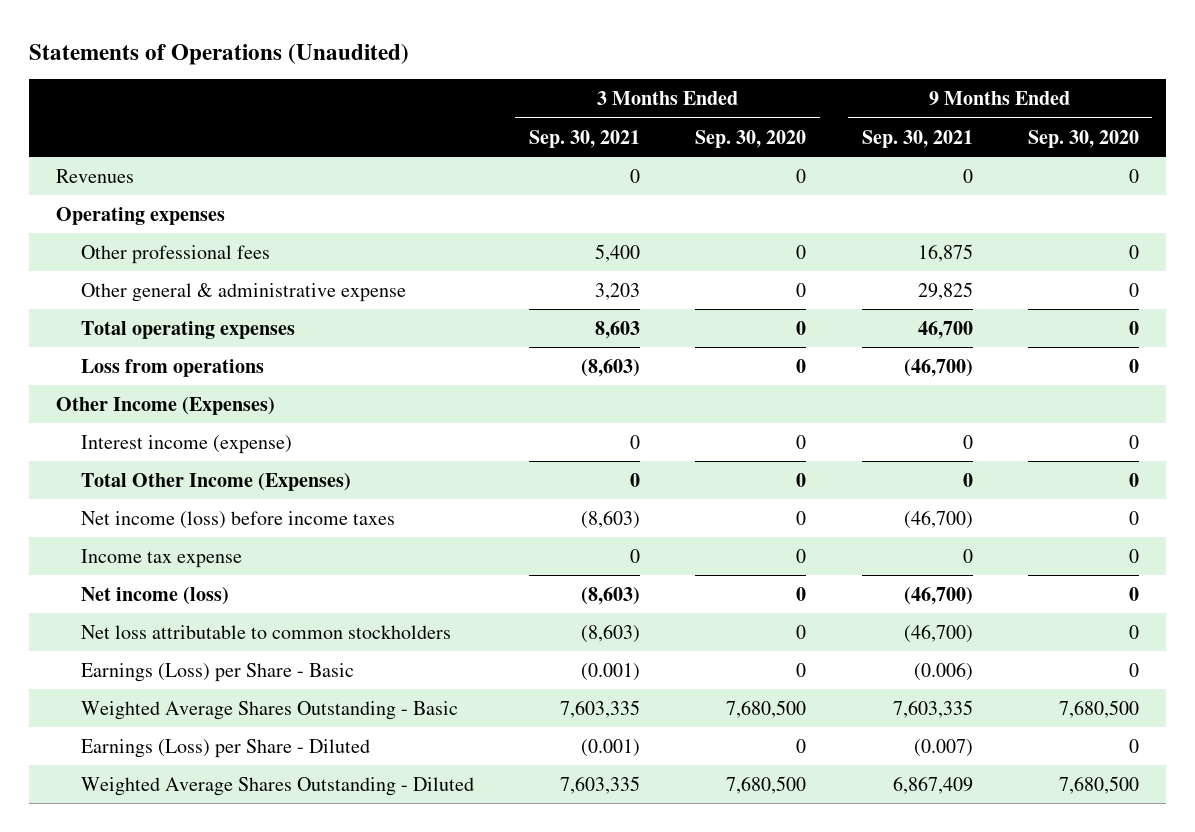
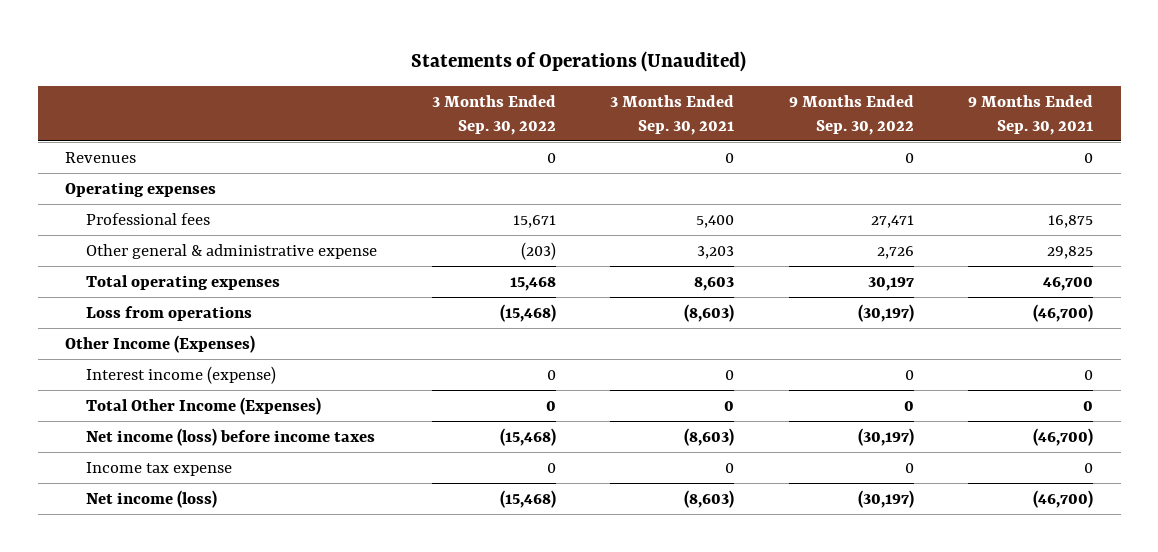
- | 3 Months Ended Sep. 30, 2021 | 3 Months Ended Sep. 30, 2020 | 9 Months Ended Sep. 30, 2021 | 9 Months Ended Sep. 30, 2020
+ | 3 Months Ended Sep. 30, 2022 | 3 Months Ended Sep. 30, 2021 | 9 Months Ended Sep. 30, 2022 | 9 Months Ended Sep. 30, 2021
- Other professional fees | 5,400 | 0 | 16,875 | 0
+ Professional fees | 15,671 | 5,400 | 27,471 | 16,875
- Net loss attributable to common stockholders | (8,603) | 0 | (46,700) | 0
- Earnings (Loss) per Share - Basic | (0.001) | 0 | (0.006) | 0
- Weighted Average Shares Outstanding - Basic | 7,603,335 | 7,680,500 | 7,603,335 | 7,680,500
- Earnings (Loss) per Share - Diluted | (0.001) | 0 | (0.007) | 0
- Weighted Average Shares Outstanding - Diluted | 7,603,335 | 7,680,500 | 6,867,409 | 7,680,500

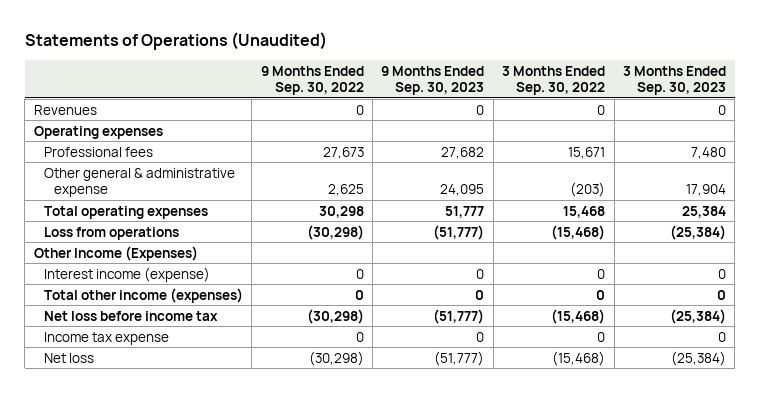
- | 3 Months Ended Sep. 30, 2022 | 3 Months Ended Sep. 30, 2021 | 9 Months Ended Sep. 30, 2022 | 9 Months Ended Sep. 30, 2021
+ | 9 Months Ended Sep. 30, 2022 | 9 Months Ended Sep. 30, 2023 | 3 Months Ended Sep. 30, 2022 | 3 Months Ended Sep. 30, 2023
- Professional fees | 15,671 | 5,400 | 27,471 | 16,875
- Other general & administrative expense | (203) | 3,203 | 2,726 | 29,825
- Total operating expenses | 15,468 | 8,603 | 30,197 | 46,700
- Loss from operations | (15,468) | (8,603) | (30,197) | (46,700)
+ Professional fees | 27,673 | 27,682 | 15,671 | 7,480
+ Other general & administrative expense | 2,625 | 24,095 | (203) | 17,904
+ Total operating expenses | 30,298 | 51,777 | 15,468 | 25,384
+ Loss from operations | (30,298) | (51,777) | (15,468) | (25,384)
- Total Other Income (Expenses) | 0 | 0 | 0 | 0
- Net income (loss) before income taxes | (15,468) | (8,603) | (30,197) | (46,700)
+ Total other income (expenses) | 0 | 0 | 0 | 0
+ Net loss before income tax | (30,298) | (51,777) | (15,468) | (25,384)
- Net income (loss) | (15,468) | (8,603) | (30,197) | (46,700)
+ Net loss | (30,298) | (51,777) | (15,468) | (25,384)

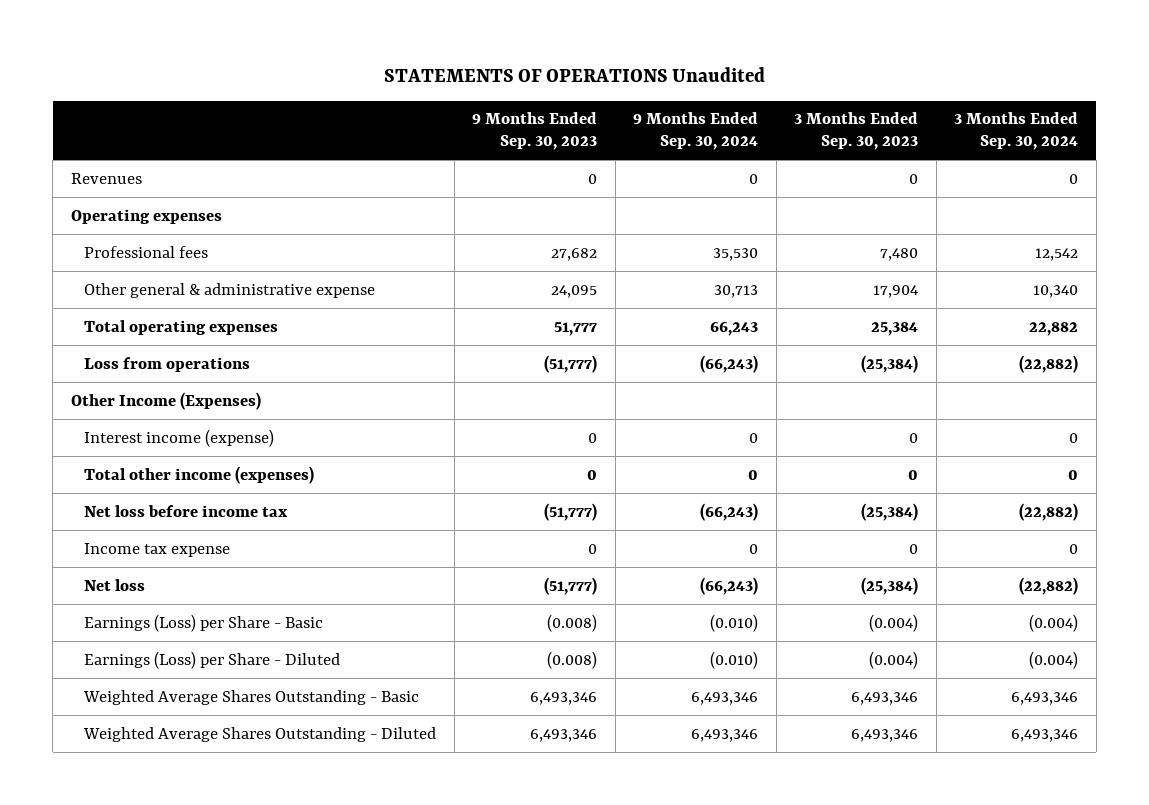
- Statements of Operations (Unaudited)
+ STATEMENTS OF OPERATIONS Unaudited
- | 9 Months Ended Sep. 30, 2022 | 9 Months Ended Sep. 30, 2023 | 3 Months Ended Sep. 30, 2022 | 3 Months Ended Sep. 30, 2023
+ | 9 Months Ended Sep. 30, 2023 | 9 Months Ended Sep. 30, 2024 | 3 Months Ended Sep. 30, 2023 | 3 Months Ended Sep. 30, 2024
+ Earnings (Loss) per Share - Basic | (0.008) | (0.010) | (0.004) | (0.004)
+ Earnings (Loss) per Share - Diluted | (0.008) | (0.010) | (0.004) | (0.004)
+ Weighted Average Shares Outstanding - Basic | 6,493,346 | 6,493,346 | 6,493,346 | 6,493,346
+ Weighted Average Shares Outstanding - Diluted | 6,493,346 | 6,493,346 | 6,493,346 | 6,493,346

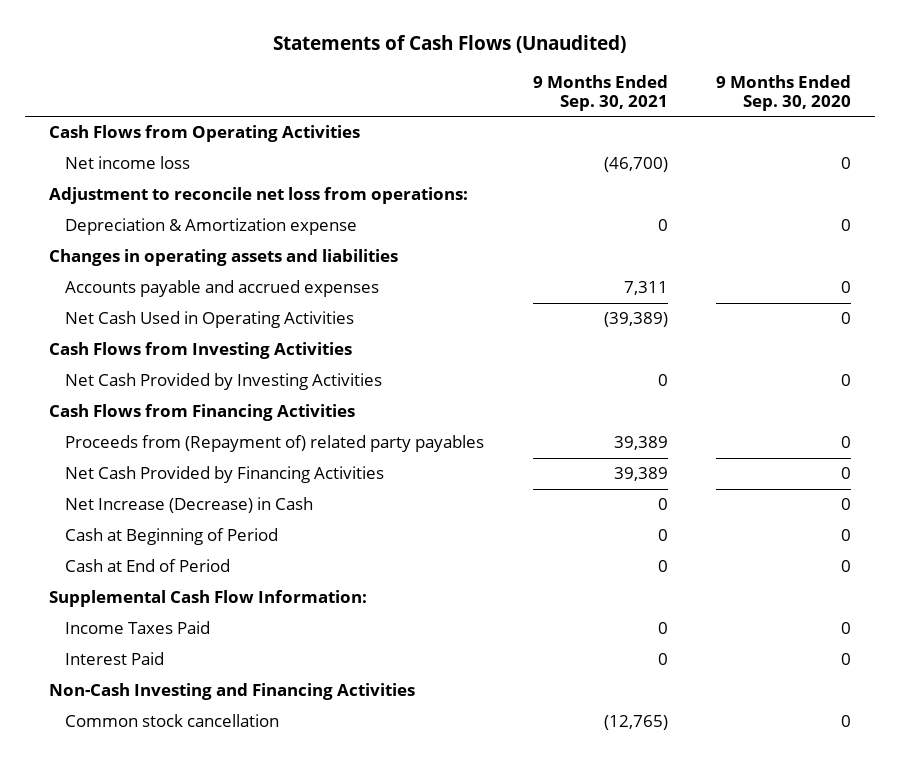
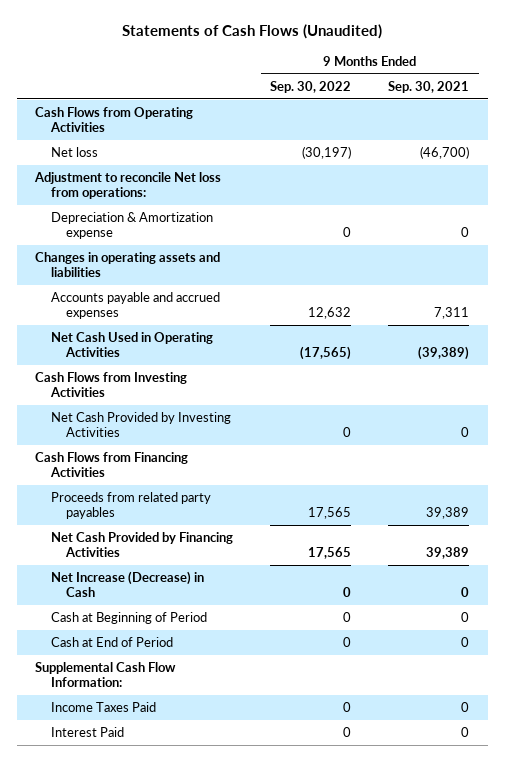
- | 9 Months Ended Sep. 30, 2021 | 9 Months Ended Sep. 30, 2020
+ | 9 Months Ended Sep. 30, 2022 | 9 Months Ended Sep. 30, 2021
- Net income loss | (46,700) | 0
- Adjustment to reconcile net loss from operations:
+ Net loss | (30,197) | (46,700)
+ Adjustment to reconcile Net loss from operations:
- Proceeds from (Repayment of) related party payables | 39,389 | 0
+ Proceeds from related party payables | 17,565 | 39,389
- Non-Cash Investing and Financing Activities
- Common stock cancellation | (12,765) | 0

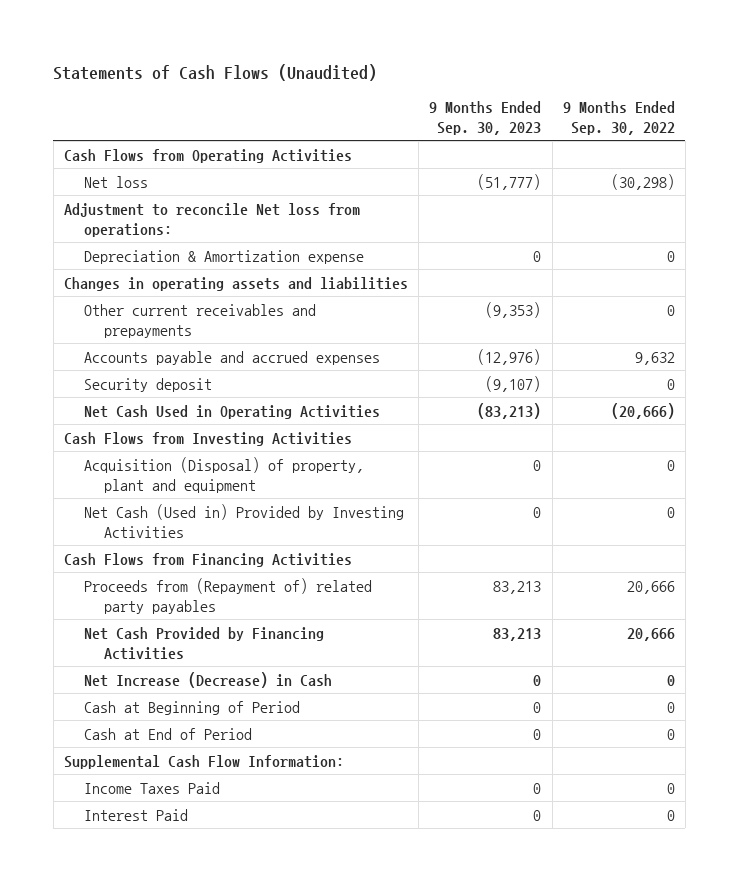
- | 9 Months Ended Sep. 30, 2022 | 9 Months Ended Sep. 30, 2021
+ | 9 Months Ended Sep. 30, 2023 | 9 Months Ended Sep. 30, 2022
- Net loss | (30,197) | (46,700)
+ Net loss | (51,777) | (30,298)
- Accounts payable and accrued expenses | 12,632 | 7,311
- Net Cash Used in Operating Activities | (17,565) | (39,389)
+ Other current receivables and prepayments | (9,353) | 0
+ Accounts payable and accrued expenses | (12,976) | 9,632
+ Security deposit | (9,107) | 0
+ Net Cash Used in Operating Activities | (83,213) | (20,666)
- Net Cash Provided by Investing Activities | 0 | 0
+ Acquisition (Disposal) of property, plant and equipment | 0 | 0
+ Net Cash (Used in) Provided by Investing Activities | 0 | 0
- Proceeds from related party payables | 17,565 | 39,389
- Net Cash Provided by Financing Activities | 17,565 | 39,389
+ Proceeds from (Repayment of) related party payables | 83,213 | 20,666
+ Net Cash Provided by Financing Activities | 83,213 | 20,666

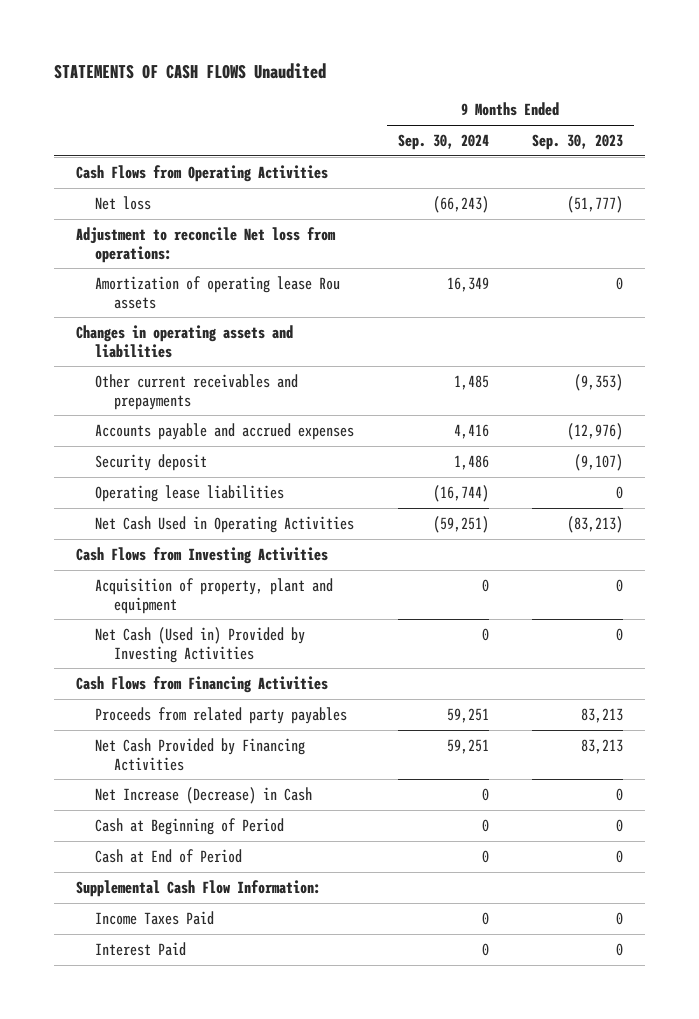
- Statements of Cash Flows (Unaudited)
+ STATEMENTS OF CASH FLOWS Unaudited
- | 9 Months Ended Sep. 30, 2023 | 9 Months Ended Sep. 30, 2022
+ | 9 Months Ended Sep. 30, 2024 | 9 Months Ended Sep. 30, 2023
- Depreciation & Amortization expense | 0 | 0
+ Amortization of operating lease Rou assets | 16,349 | 0
+ Operating lease liabilities | (16,744) | 0
- Acquisition (Disposal) of property, plant and equipment | 0 | 0
+ Acquisition of property, plant and equipment | 0 | 0
- Proceeds from (Repayment of) related party payables | 83,213 | 20,666
+ Proceeds from related party payables | 59,251 | 83,213

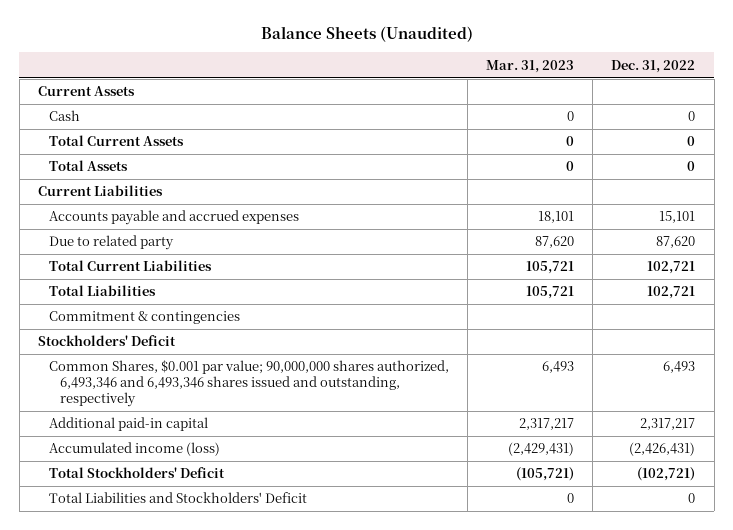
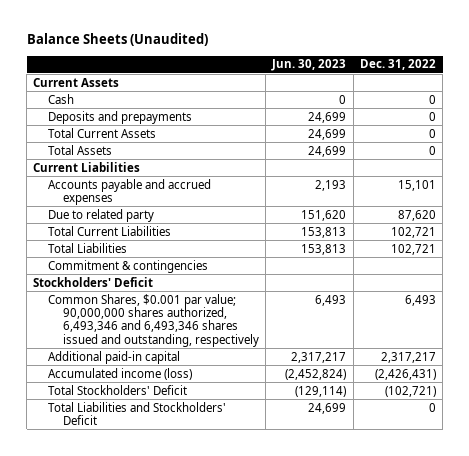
- | Mar. 31, 2023 | Dec. 31, 2022
+ | Jun. 30, 2023 | Dec. 31, 2022
+ Deposits and prepayments | 24,699 | 0

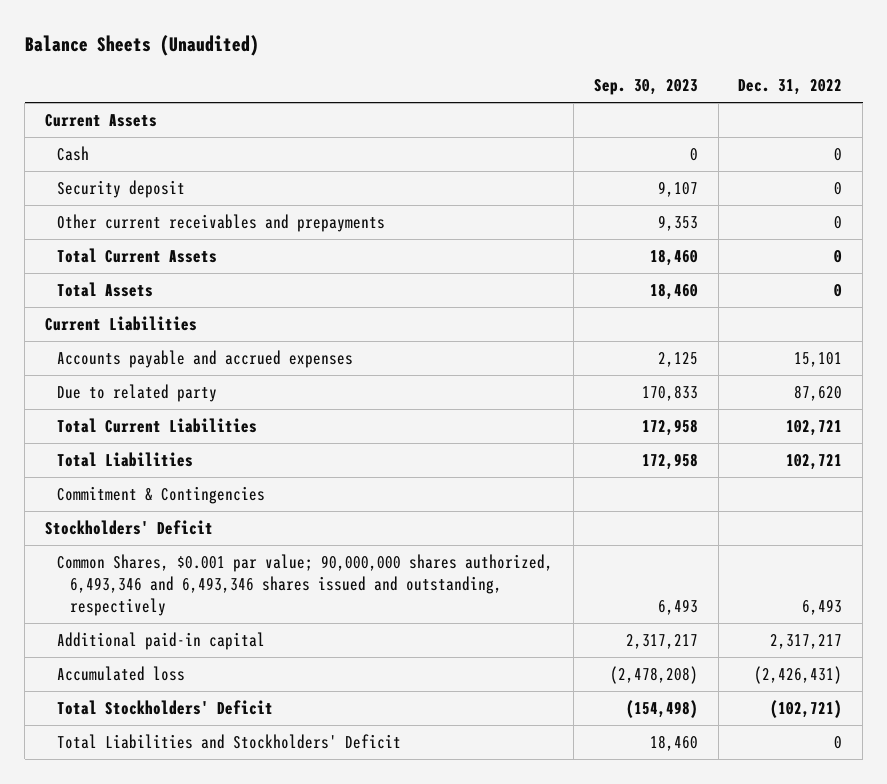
- | Jun. 30, 2023 | Dec. 31, 2022
+ | Sep. 30, 2023 | Dec. 31, 2022
- Deposits and prepayments | 24,699 | 0
+ Security deposit | 9,107 | 0
+ Other current receivables and prepayments | 9,353 | 0
- Commitment & contingencies
+ Commitment & Contingencies
- Accumulated income (loss) | (2,452,824) | (2,426,431)
+ Accumulated loss | (2,478,208) | (2,426,431)

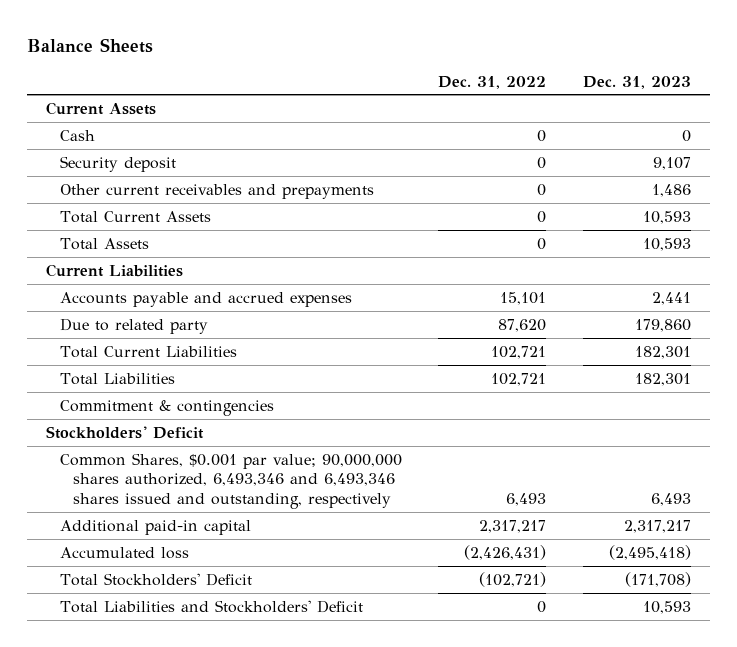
- Balance Sheets (Unaudited)
+ Balance Sheets
- | Sep. 30, 2023 | Dec. 31, 2022
+ | Dec. 31, 2022 | Dec. 31, 2023
- Commitment & Contingencies
+ Commitment & contingencies

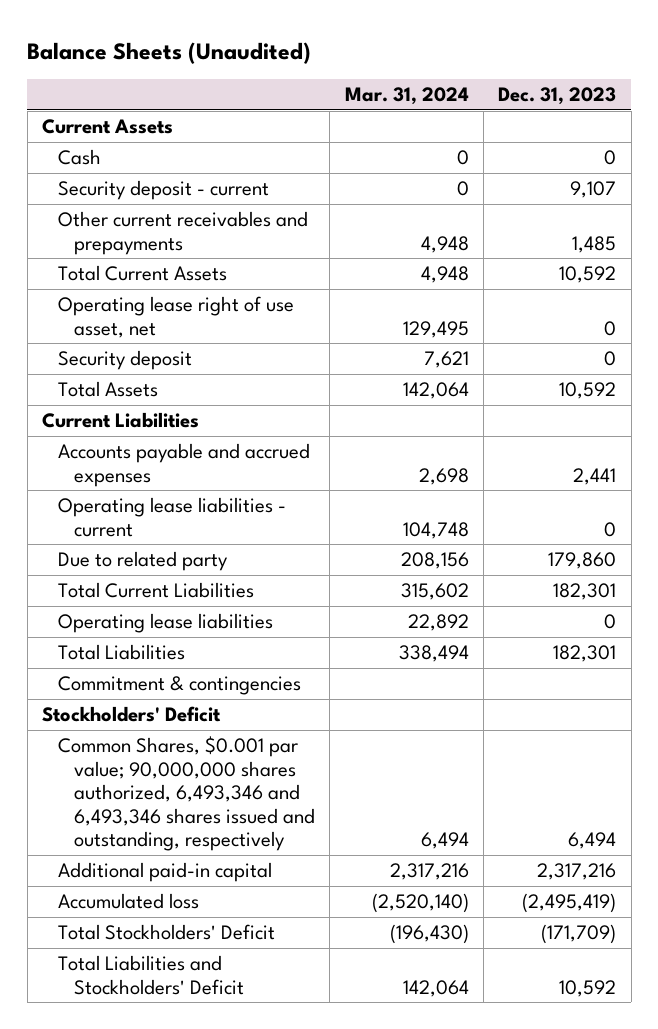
- Balance Sheets
+ Balance Sheets (Unaudited)
- | Dec. 31, 2022 | Dec. 31, 2023
+ | Mar. 31, 2024 | Dec. 31, 2023
- Security deposit | 0 | 9,107
- Other current receivables and prepayments | 0 | 1,486
- Total Current Assets | 0 | 10,593
- Total Assets | 0 | 10,593
+ Security deposit - current | 0 | 9,107
+ Other current receivables and prepayments | 4,948 | 1,485
+ Total Current Assets | 4,948 | 10,592
+ Operating lease right of use asset, net | 129,495 | 0
+ Security deposit | 7,621 | 0
+ Total Assets | 142,064 | 10,592
+ Operating lease liabilities - current | 104,748 | 0
+ Operating lease liabilities | 22,892 | 0
- Common Shares, $0.001 par value; 90,000,000 shares authorized, 6,493,346 and 6,493,346 shares issued and outstanding, respectively | 6,493 | 6,493
- Additional paid-in capital | 2,317,217 | 2,317,217
- Accumulated loss | (2,426,431) | (2,495,418)
- Total Stockholders' Deficit | (102,721) | (171,708)
- Total Liabilities and Stockholders' Deficit | 0 | 10,593
+ Common Shares, $0.001 par value; 90,000,000 shares authorized, 6,493,346 and 6,493,346 shares issued and outstanding, respectively | 6,494 | 6,494
+ Additional paid-in capital | 2,317,216 | 2,317,216
+ Accumulated loss | (2,520,140) | (2,495,419)
+ Total Stockholders' Deficit | (196,430) | (171,709)
+ Total Liabilities and Stockholders' Deficit | 142,064 | 10,592

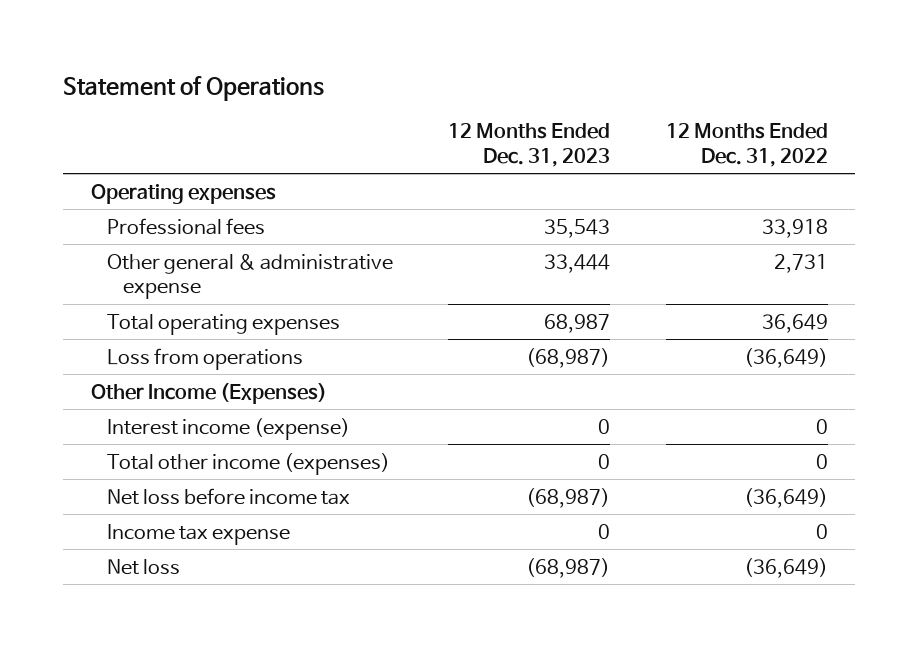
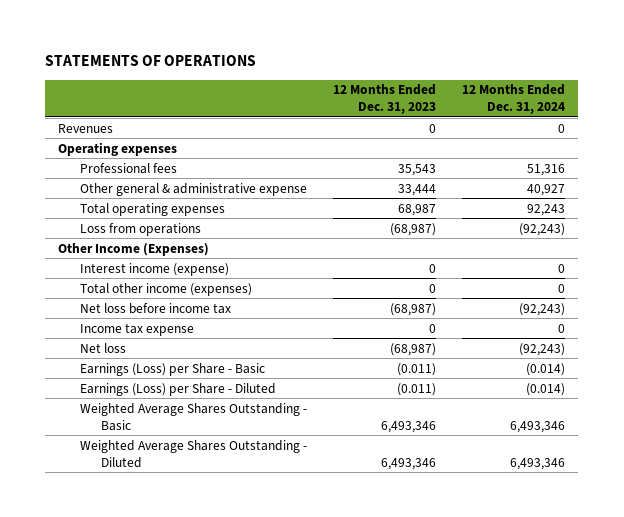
- Statement of Operations
+ STATEMENTS OF OPERATIONS
- | 12 Months Ended Dec. 31, 2023 | 12 Months Ended Dec. 31, 2022
+ | 12 Months Ended Dec. 31, 2023 | 12 Months Ended Dec. 31, 2024
+ Revenues | 0 | 0
+ Earnings (Loss) per Share - Basic | (0.011) | (0.014)
+ Earnings (Loss) per Share - Diluted | (0.011) | (0.014)
+ Weighted Average Shares Outstanding - Basic | 6,493,346 | 6,493,346
+ Weighted Average Shares Outstanding - Diluted | 6,493,346 | 6,493,346

